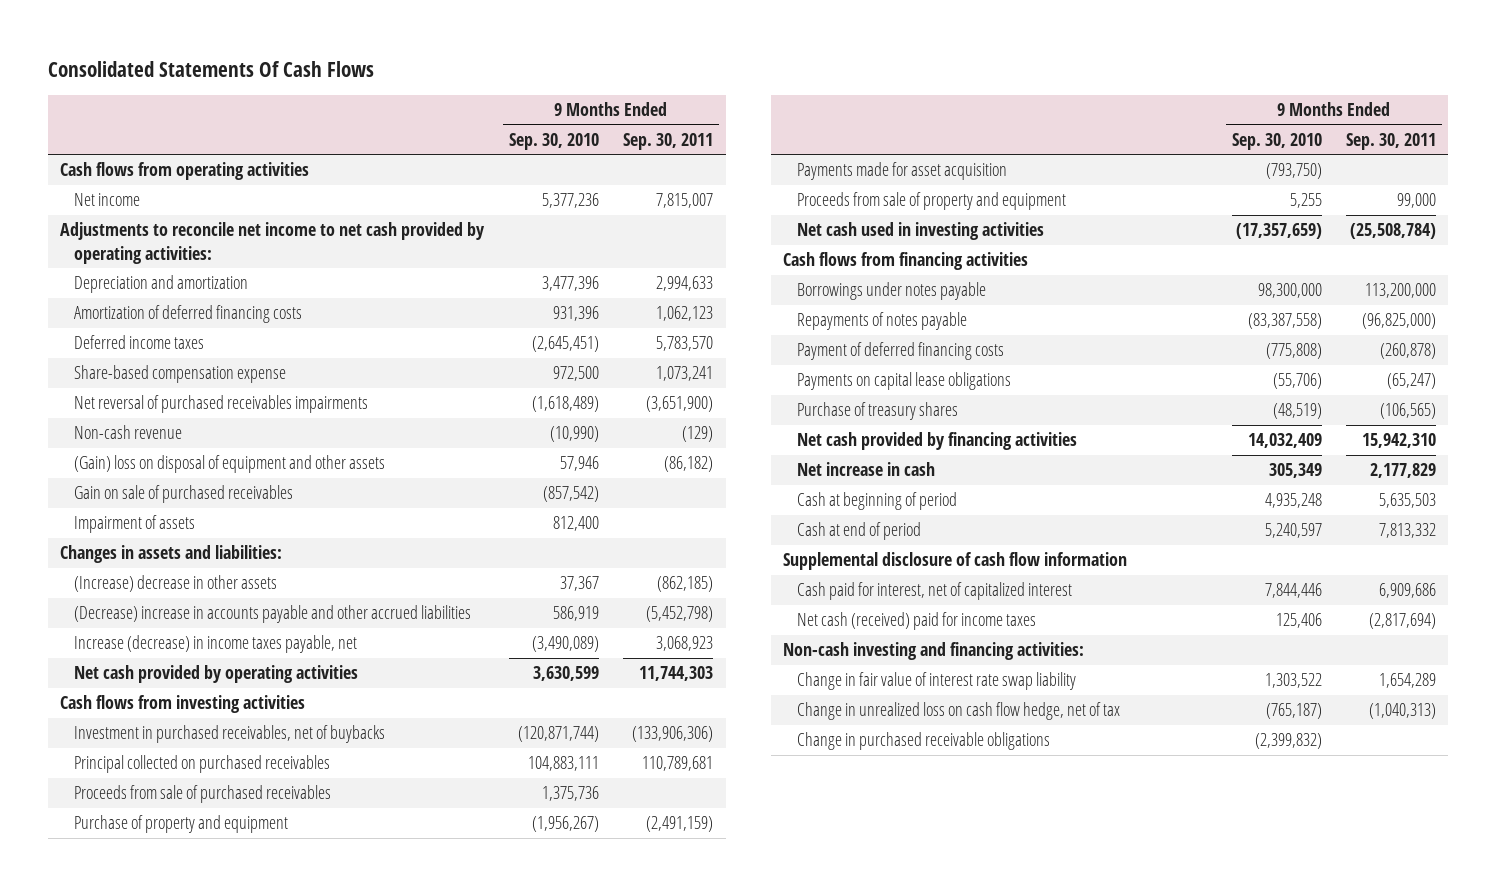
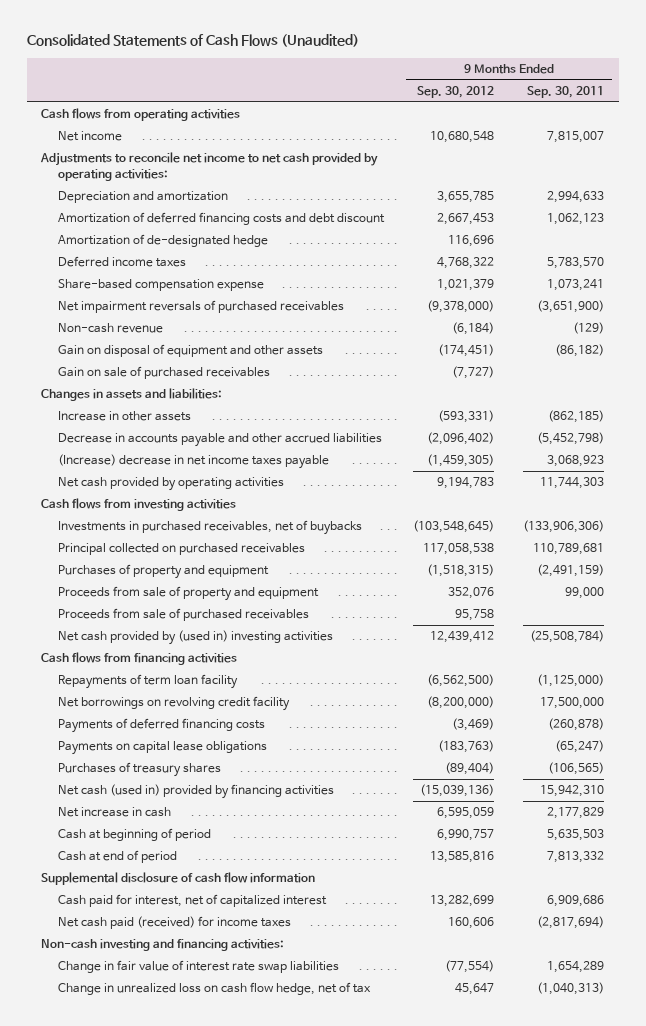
- Consolidated Statements Of Cash Flows
+ Consolidated Statements of Cash Flows (Unaudited)
- | 9 Months Ended Sep. 30, 2010 | 9 Months Ended Sep. 30, 2011
+ | 9 Months Ended Sep. 30, 2012 | 9 Months Ended Sep. 30, 2011
- Amortization of deferred financing costs | 931,396 | 1,062,123
+ Amortization of deferred financing costs and debt discount | 2,667,453 | 1,062,123
+ Amortization of de-designated hedge | 116,696 |
- Net reversal of purchased receivables impairments | (1,618,489) | (3,651,900)
+ Net impairment reversals of purchased receivables | (9,378,000) | (3,651,900)
- (Gain) loss on disposal of equipment and other assets | 57,946 | (86,182)
+ Gain on disposal of equipment and other assets | (174,451) | (86,182)
- Impairment of assets | 812,400 |
- (Increase) decrease in other assets | 37,367 | (862,185)
- (Decrease) increase in accounts payable and other accrued liabilities | 586,919 | (5,452,798)
- Increase (decrease) in income taxes payable, net | (3,490,089) | 3,068,923
+ Increase in other assets | (593,331) | (862,185)
+ Decrease in accounts payable and other accrued liabilities | (2,096,402) | (5,452,798)
+ (Increase) decrease in net income taxes payable | (1,459,305) | 3,068,923
- Investment in purchased receivables, net of buybacks | (120,871,744) | (133,906,306)
+ Investments in purchased receivables, net of buybacks | (103,548,645) | (133,906,306)
- Purchase of property and equipment | (1,956,267) | (2,491,159)
- Payments made for asset acquisition | (793,750) |
+ Purchases of property and equipment | (1,518,315) | (2,491,159)
- Net cash used in investing activities | (17,357,659) | (25,508,784)
moved down: Proceeds from sale of purchased receivables | 95,758 |
+ Net cash provided by (used in) investing activities | 12,439,412 | (25,508,784)
- Borrowings under notes payable | 98,300,000 | 113,200,000
- Repayments of notes payable | (83,387,558) | (96,825,000)
- Payment of deferred financing costs | (775,808) | (260,878)
+ Repayments of term loan facility | (6,562,500) | (1,125,000)
+ Net borrowings on revolving credit facility | (8,200,000) | 17,500,000
+ Payments of deferred financing costs | (3,469) | (260,878)
- Purchase of treasury shares | (48,519) | (106,565)
- Net cash provided by financing activities | 14,032,409 | 15,942,310
+ Purchases of treasury shares | (89,404) | (106,565)
+ Net cash (used in) provided by financing activities | (15,039,136) | 15,942,310
- Net cash (received) paid for income taxes | 125,406 | (2,817,694)
+ Net cash paid (received) for income taxes | 160,606 | (2,817,694)
- Change in fair value of interest rate swap liability | 1,303,522 | 1,654,289
+ Change in fair value of interest rate swap liabilities | (77,554) | 1,654,289
- Change in purchased receivable obligations | (2,399,832) |

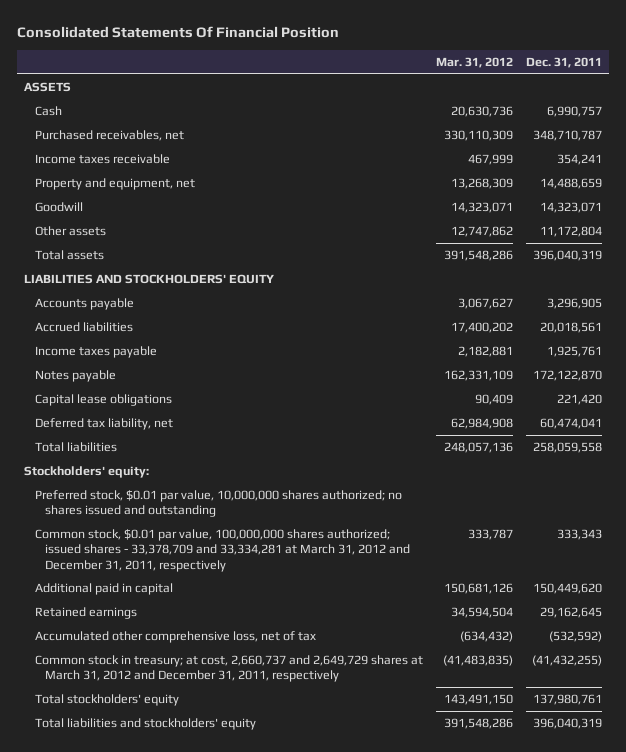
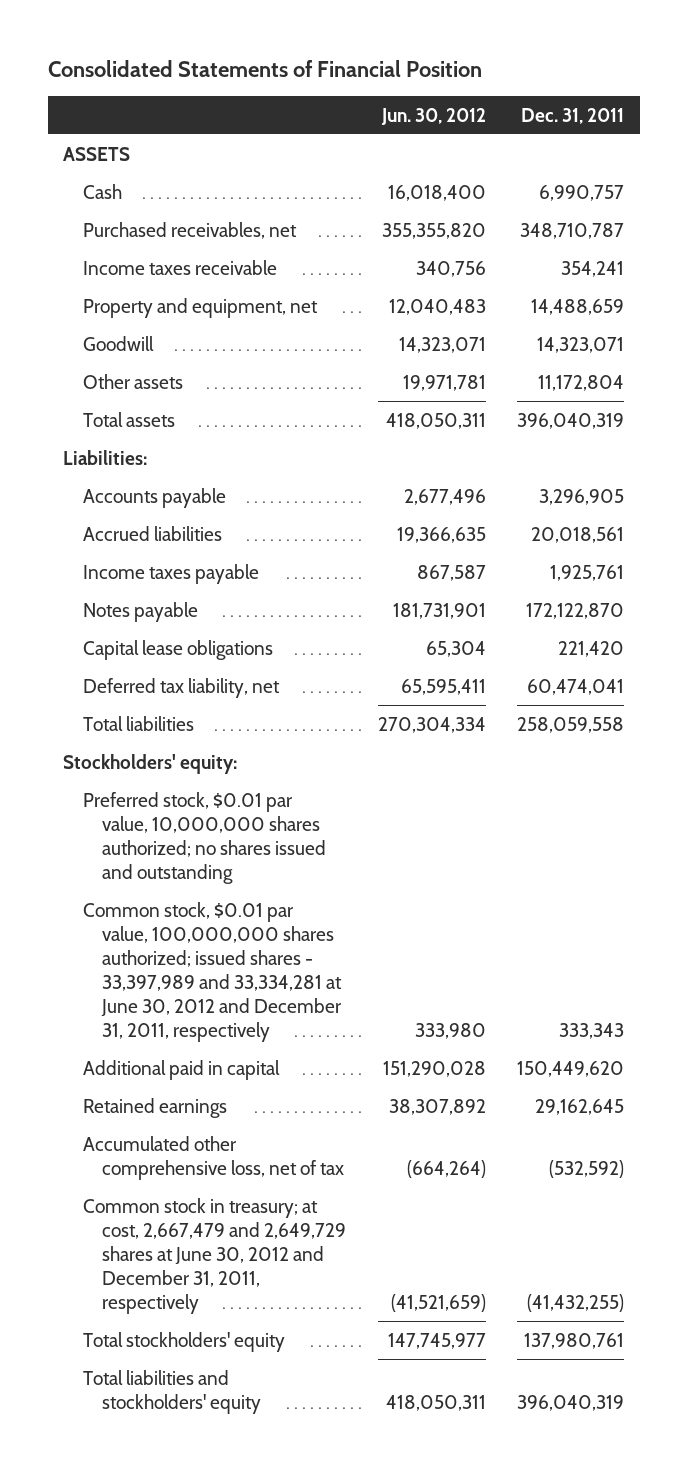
- Consolidated Statements Of Financial Position
+ Consolidated Statements of Financial Position
- | Mar. 31, 2012 | Dec. 31, 2011
+ | Jun. 30, 2012 | Dec. 31, 2011
- LIABILITIES AND STOCKHOLDERS' EQUITY
+ Liabilities:
- Common stock, $0.01 par value, 100,000,000 shares authorized; issued shares - 33,378,709 and 33,334,281 at March 31, 2012 and December 31, 2011, respectively | 333,787 | 333,343
+ Common stock, $0.01 par value, 100,000,000 shares authorized; issued shares - 33,397,989 and 33,334,281 at June 30, 2012 and December 31, 2011, respectively | 333,980 | 333,343
- Common stock in treasury; at cost, 2,660,737 and 2,649,729 shares at March 31, 2012 and December 31, 2011, respectively | (41,483,835) | (41,432,255)
+ Common stock in treasury; at cost, 2,667,479 and 2,649,729 shares at June 30, 2012 and December 31, 2011, respectively | (41,521,659) | (41,432,255)

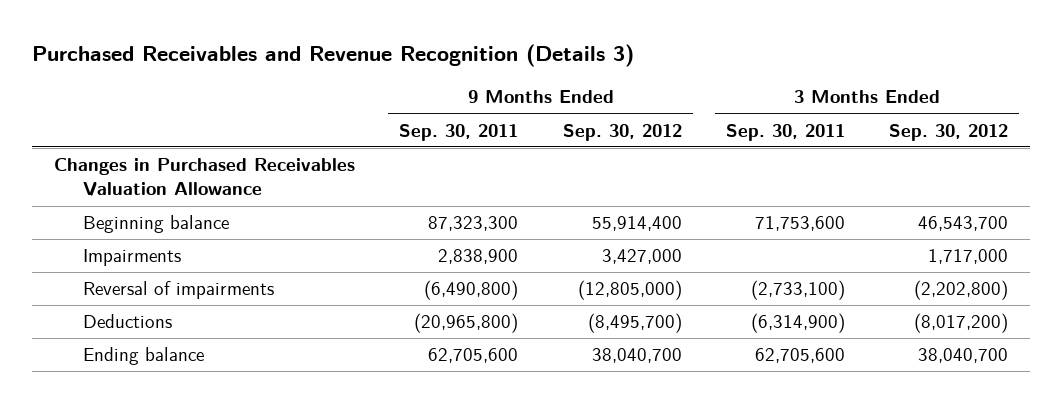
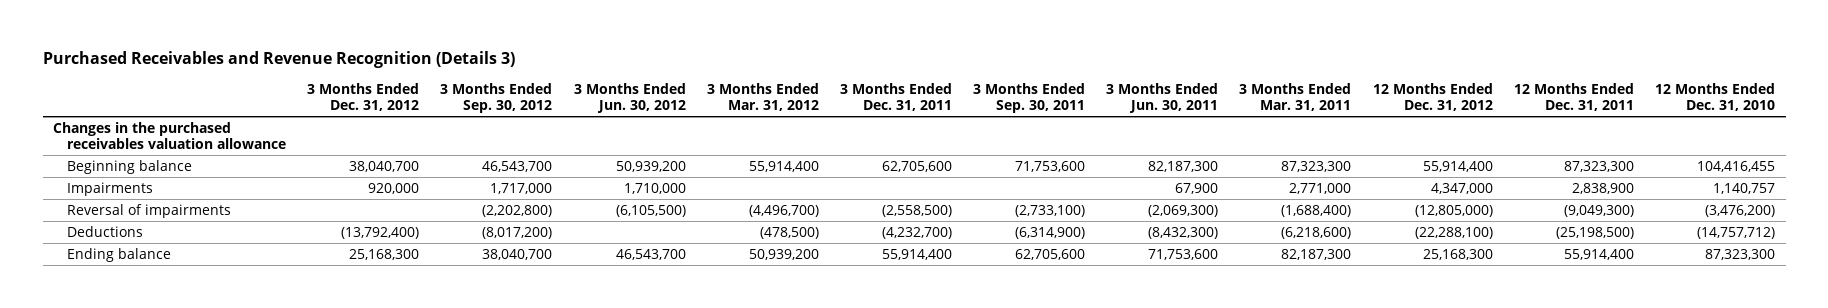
- | 9 Months Ended Sep. 30, 2011 | 9 Months Ended Sep. 30, 2012 | 3 Months Ended Sep. 30, 2011 | 3 Months Ended Sep. 30, 2012
+ | 3 Months Ended Dec. 31, 2012 | 3 Months Ended Sep. 30, 2012 | 3 Months Ended Jun. 30, 2012 | 3 Months Ended Mar. 31, 2012 | 3 Months Ended Dec. 31, 2011 | 3 Months Ended Sep. 30, 2011 | 3 Months Ended Jun. 30, 2011 | 3 Months Ended Mar. 31, 2011 | 12 Months Ended Dec. 31, 2012 | 12 Months Ended Dec. 31, 2011 | 12 Months Ended Dec. 31, 2010
- Changes in Purchased Receivables Valuation Allowance
+ Changes in the purchased receivables valuation allowance

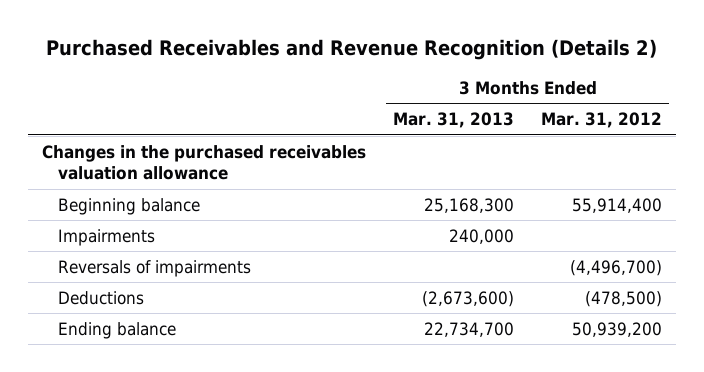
- Purchased Receivables and Revenue Recognition (Details 3)
+ Purchased Receivables and Revenue Recognition (Details 2)
- | 3 Months Ended Dec. 31, 2012 | 3 Months Ended Sep. 30, 2012 | 3 Months Ended Jun. 30, 2012 | 3 Months Ended Mar. 31, 2012 | 3 Months Ended Dec. 31, 2011 | 3 Months Ended Sep. 30, 2011 | 3 Months Ended Jun. 30, 2011 | 3 Months Ended Mar. 31, 2011 | 12 Months Ended Dec. 31, 2012 | 12 Months Ended Dec. 31, 2011 | 12 Months Ended Dec. 31, 2010
+ | 3 Months Ended Mar. 31, 2013 | 3 Months Ended Mar. 31, 2012
- Reversal of impairments | | (2,202,800) | (6,105,500) | (4,496,700) | (2,558,500) | (2,733,100) | (2,069,300) | (1,688,400) | (12,805,000) | (9,049,300) | (3,476,200)
+ Reversals of impairments | | (4,496,700)

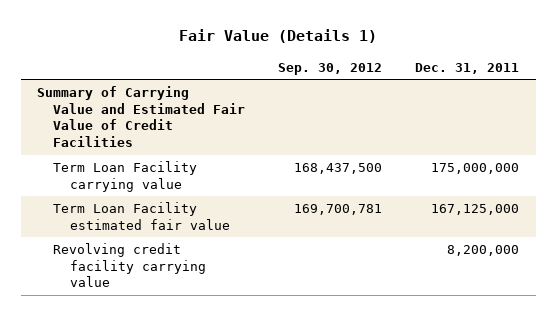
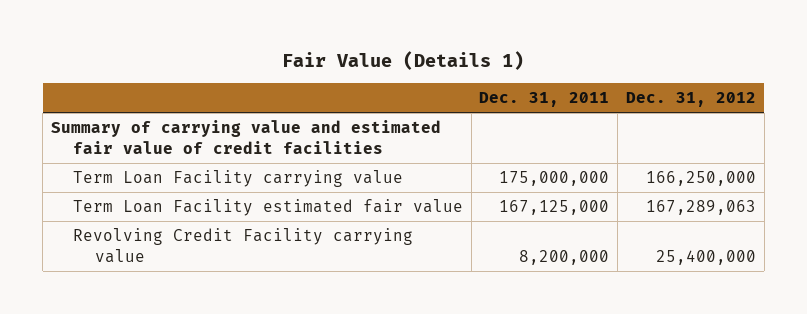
- | Sep. 30, 2012 | Dec. 31, 2011
+ | Dec. 31, 2011 | Dec. 31, 2012
- Summary of Carrying Value and Estimated Fair Value of Credit Facilities
+ Summary of carrying value and estimated fair value of credit facilities
- Revolving credit facility carrying value | | 8,200,000
+ Revolving Credit Facility carrying value | 8,200,000 | 25,400,000

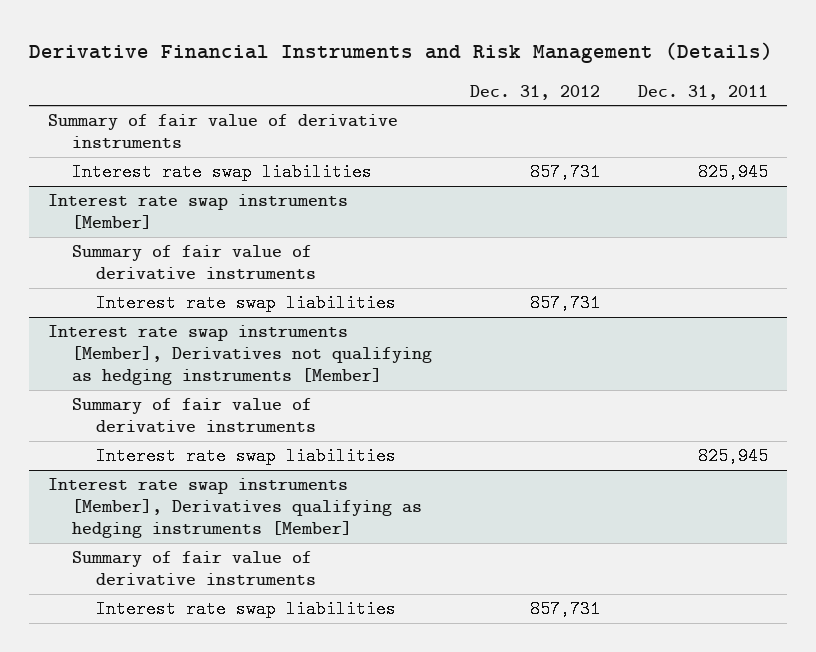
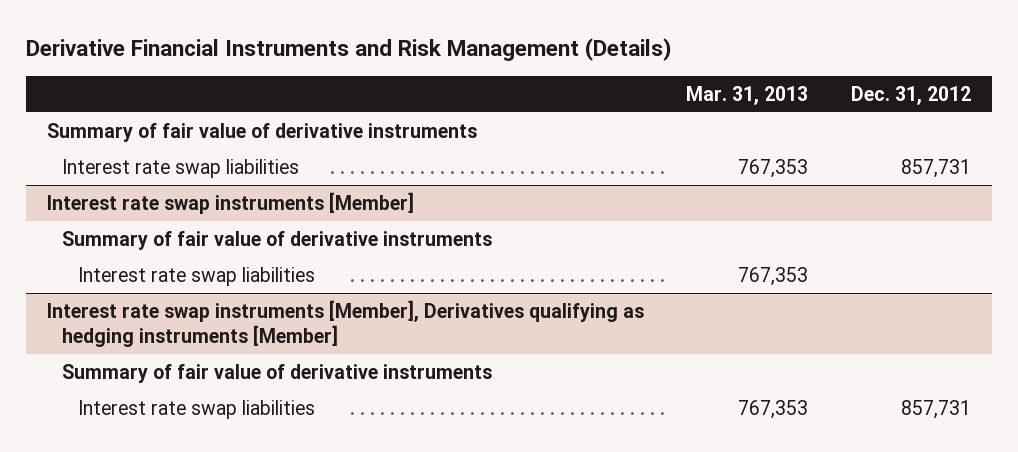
- | Dec. 31, 2012 | Dec. 31, 2011
+ | Mar. 31, 2013 | Dec. 31, 2012
@ Interest rate swap instruments [Member]
- Interest rate swap liabilities | 857,731 |
- Interest rate swap instruments [Member], Derivatives not qualifying as hedging instruments [Member]
- Summary of fair value of derivative instruments

